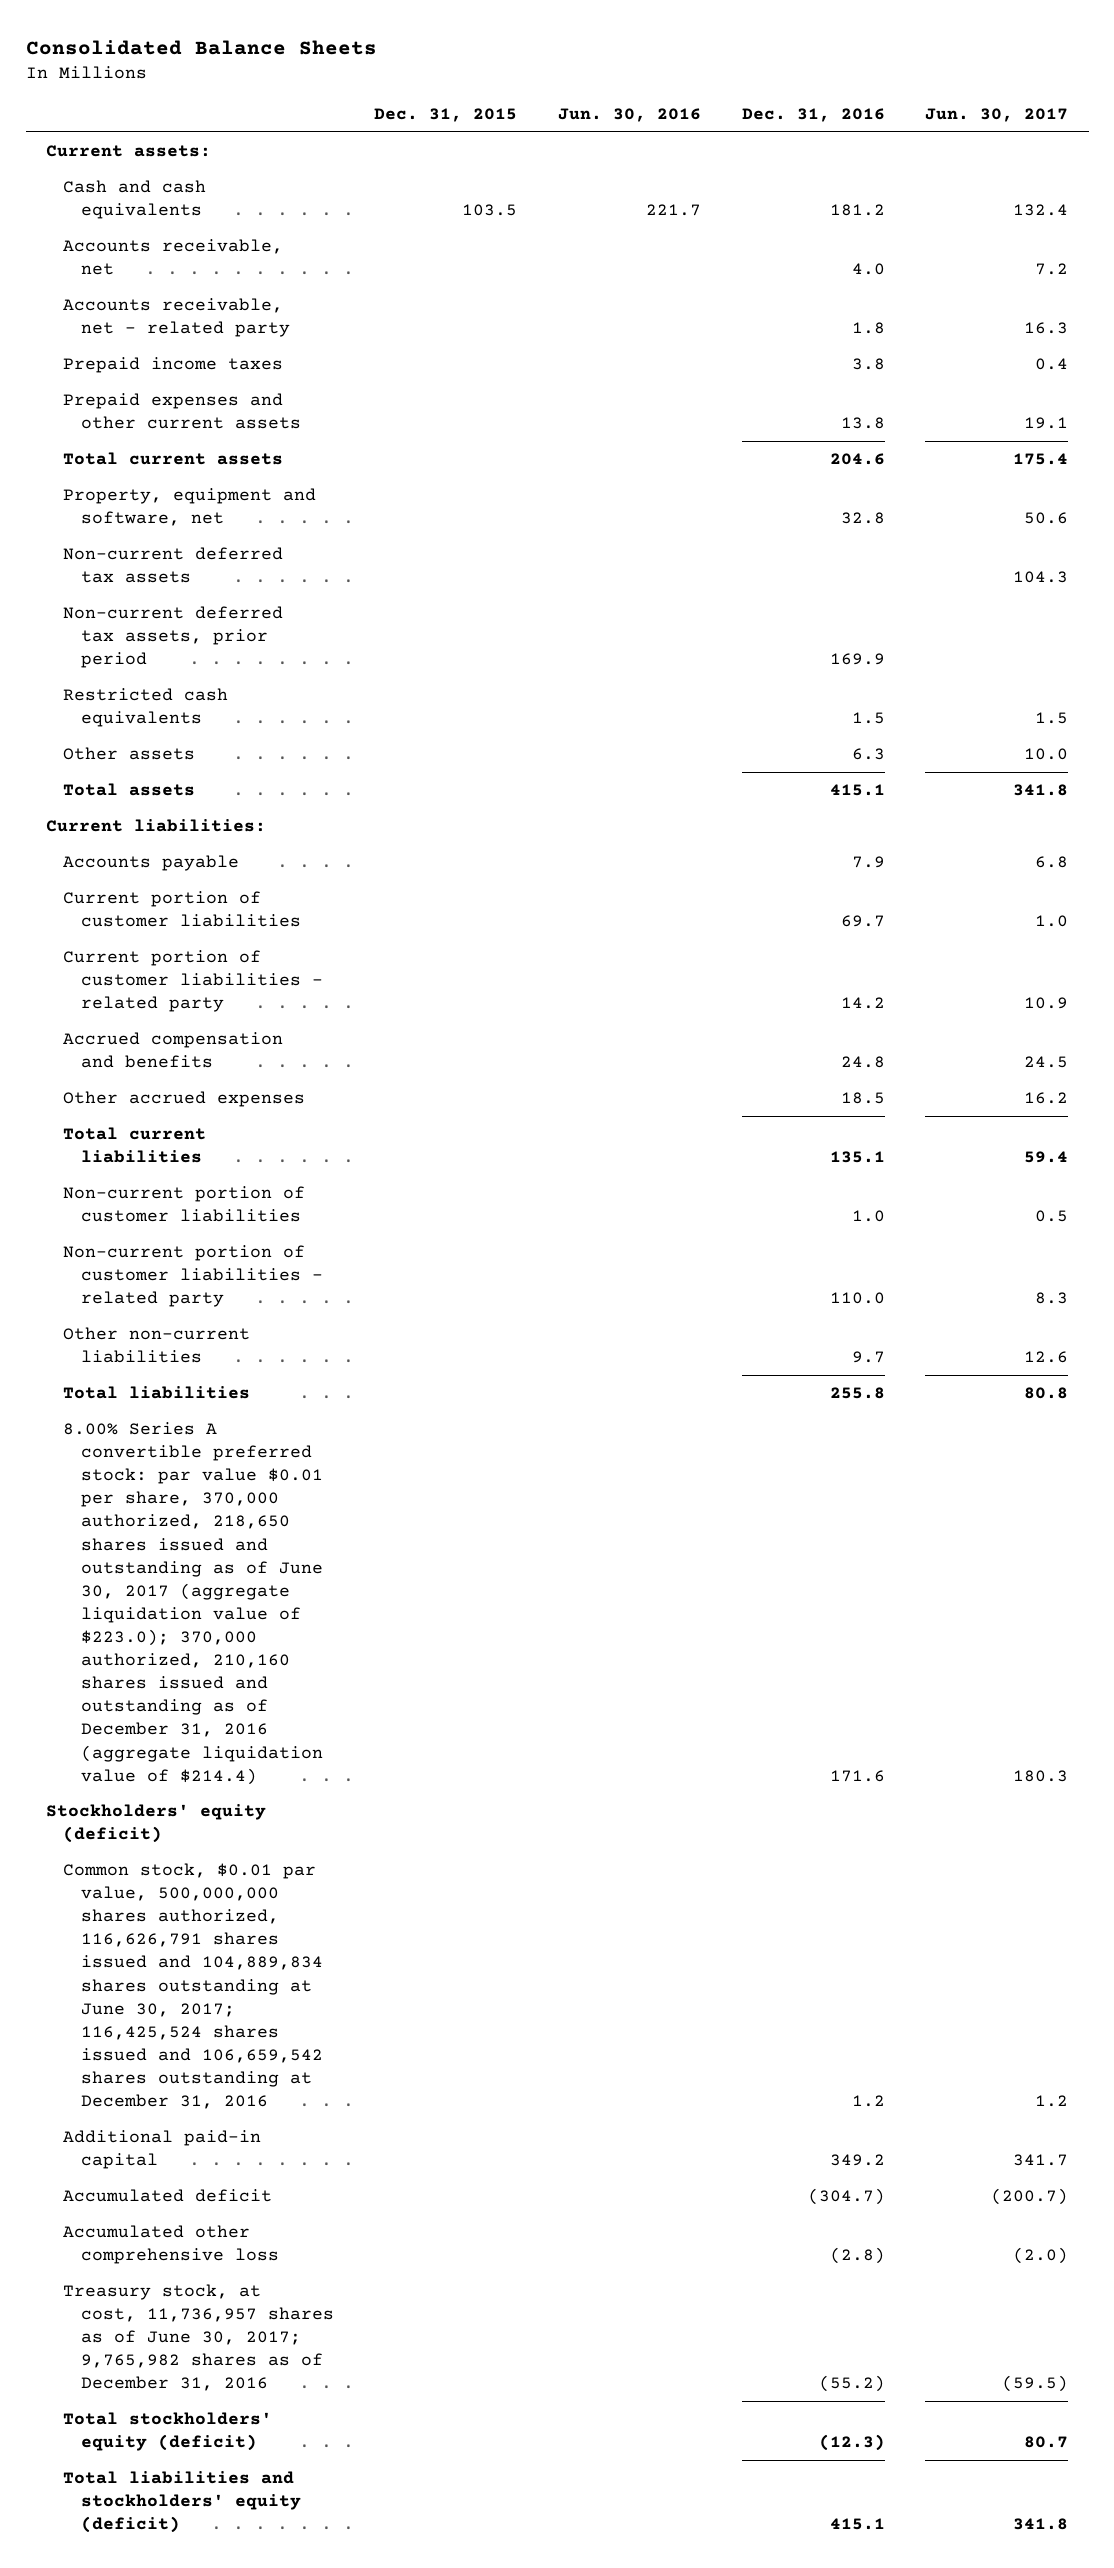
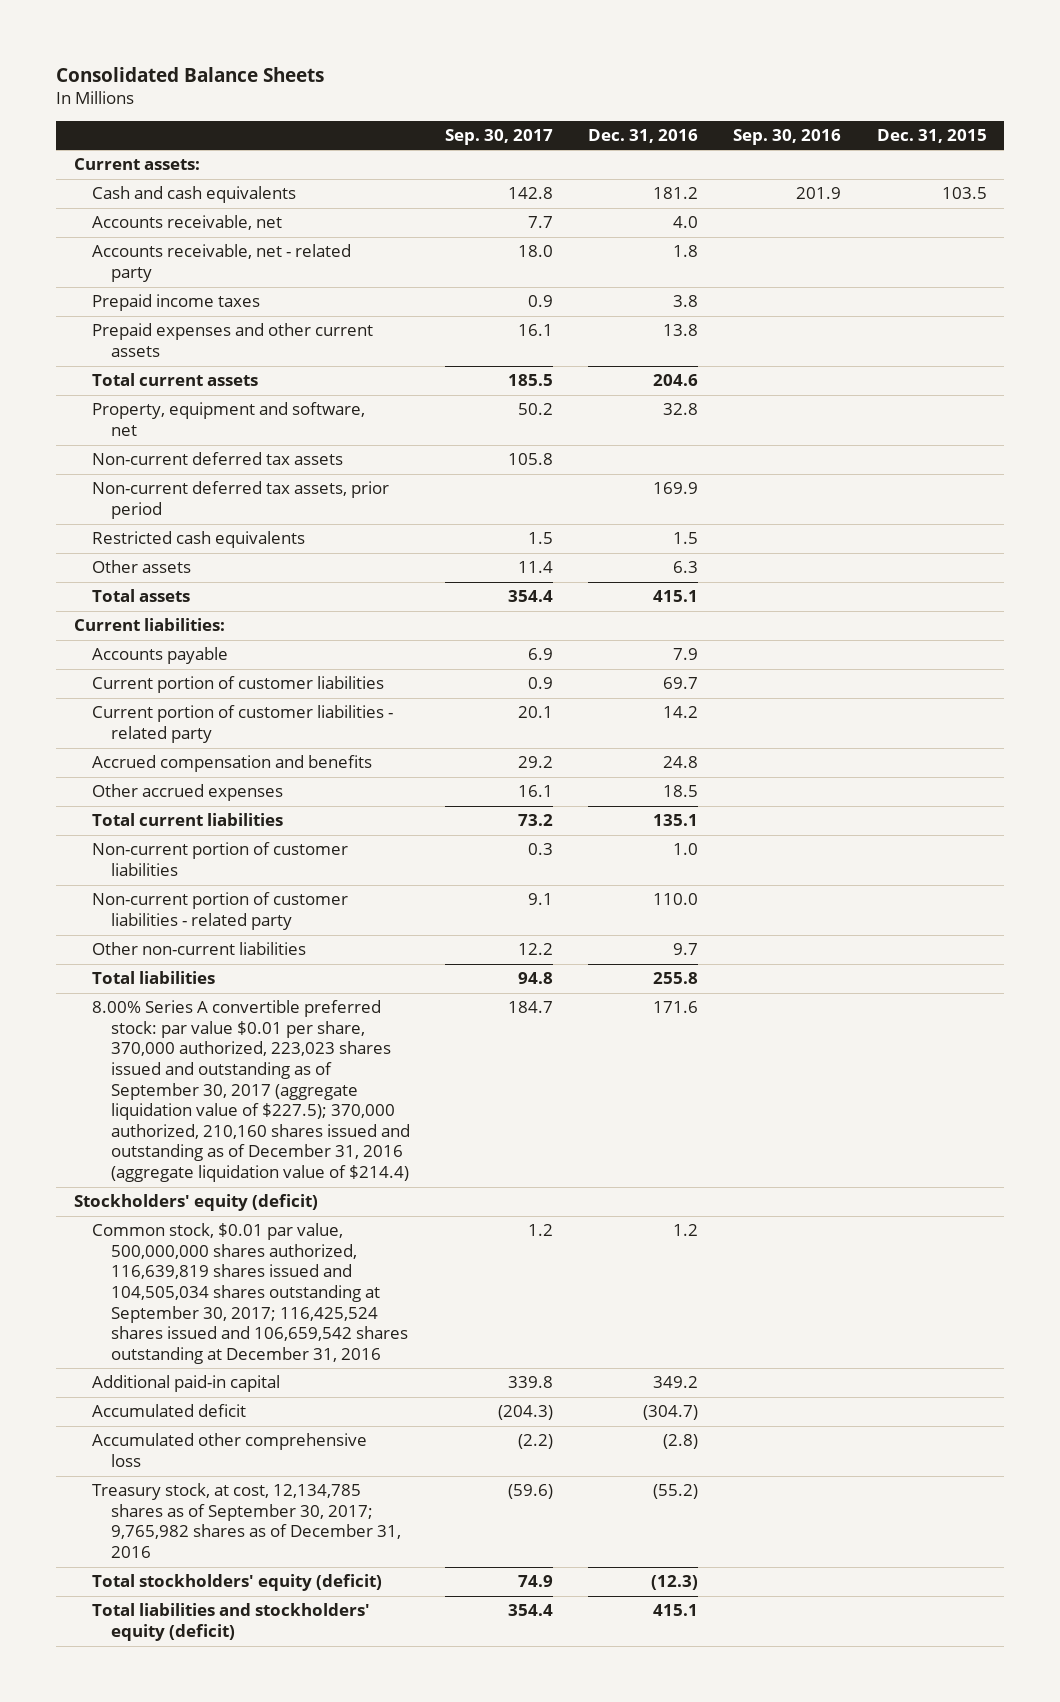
- | Dec. 31, 2015 | Jun. 30, 2016 | Dec. 31, 2016 | Jun. 30, 2017
+ | Sep. 30, 2017 | Dec. 31, 2016 | Sep. 30, 2016 | Dec. 31, 2015
- 8.00% Series A convertible preferred stock: par value $0.01 per share, 370,000 authorized, 218,650 shares issued and outstanding as of June 30, 2017 (aggregate liquidation value of $223.0); 370,000 authorized, 210,160 shares issued and outstanding as of December 31, 2016 (aggregate liquidation value of $214.4) | | | 171.6 | 180.3
+ 8.00% Series A convertible preferred stock: par value $0.01 per share, 370,000 authorized, 223,023 shares issued and outstanding as of September 30, 2017 (aggregate liquidation value of $227.5); 370,000 authorized, 210,160 shares issued and outstanding as of December 31, 2016 (aggregate liquidation value of $214.4) | 184.7 | 171.6 | |
- Common stock, $0.01 par value, 500,000,000 shares authorized, 116,626,791 shares issued and 104,889,834 shares outstanding at June 30, 2017; 116,425,524 shares issued and 106,659,542 shares outstanding at December 31, 2016 | | | 1.2 | 1.2
+ Common stock, $0.01 par value, 500,000,000 shares authorized, 116,639,819 shares issued and 104,505,034 shares outstanding at September 30, 2017; 116,425,524 shares issued and 106,659,542 shares outstanding at December 31, 2016 | 1.2 | 1.2 | |
- Treasury stock, at cost, 11,736,957 shares as of June 30, 2017; 9,765,982 shares as of December 31, 2016 | | | (55.2) | (59.5)
+ Treasury stock, at cost, 12,134,785 shares as of September 30, 2017; 9,765,982 shares as of December 31, 2016 | (59.6) | (55.2) | |

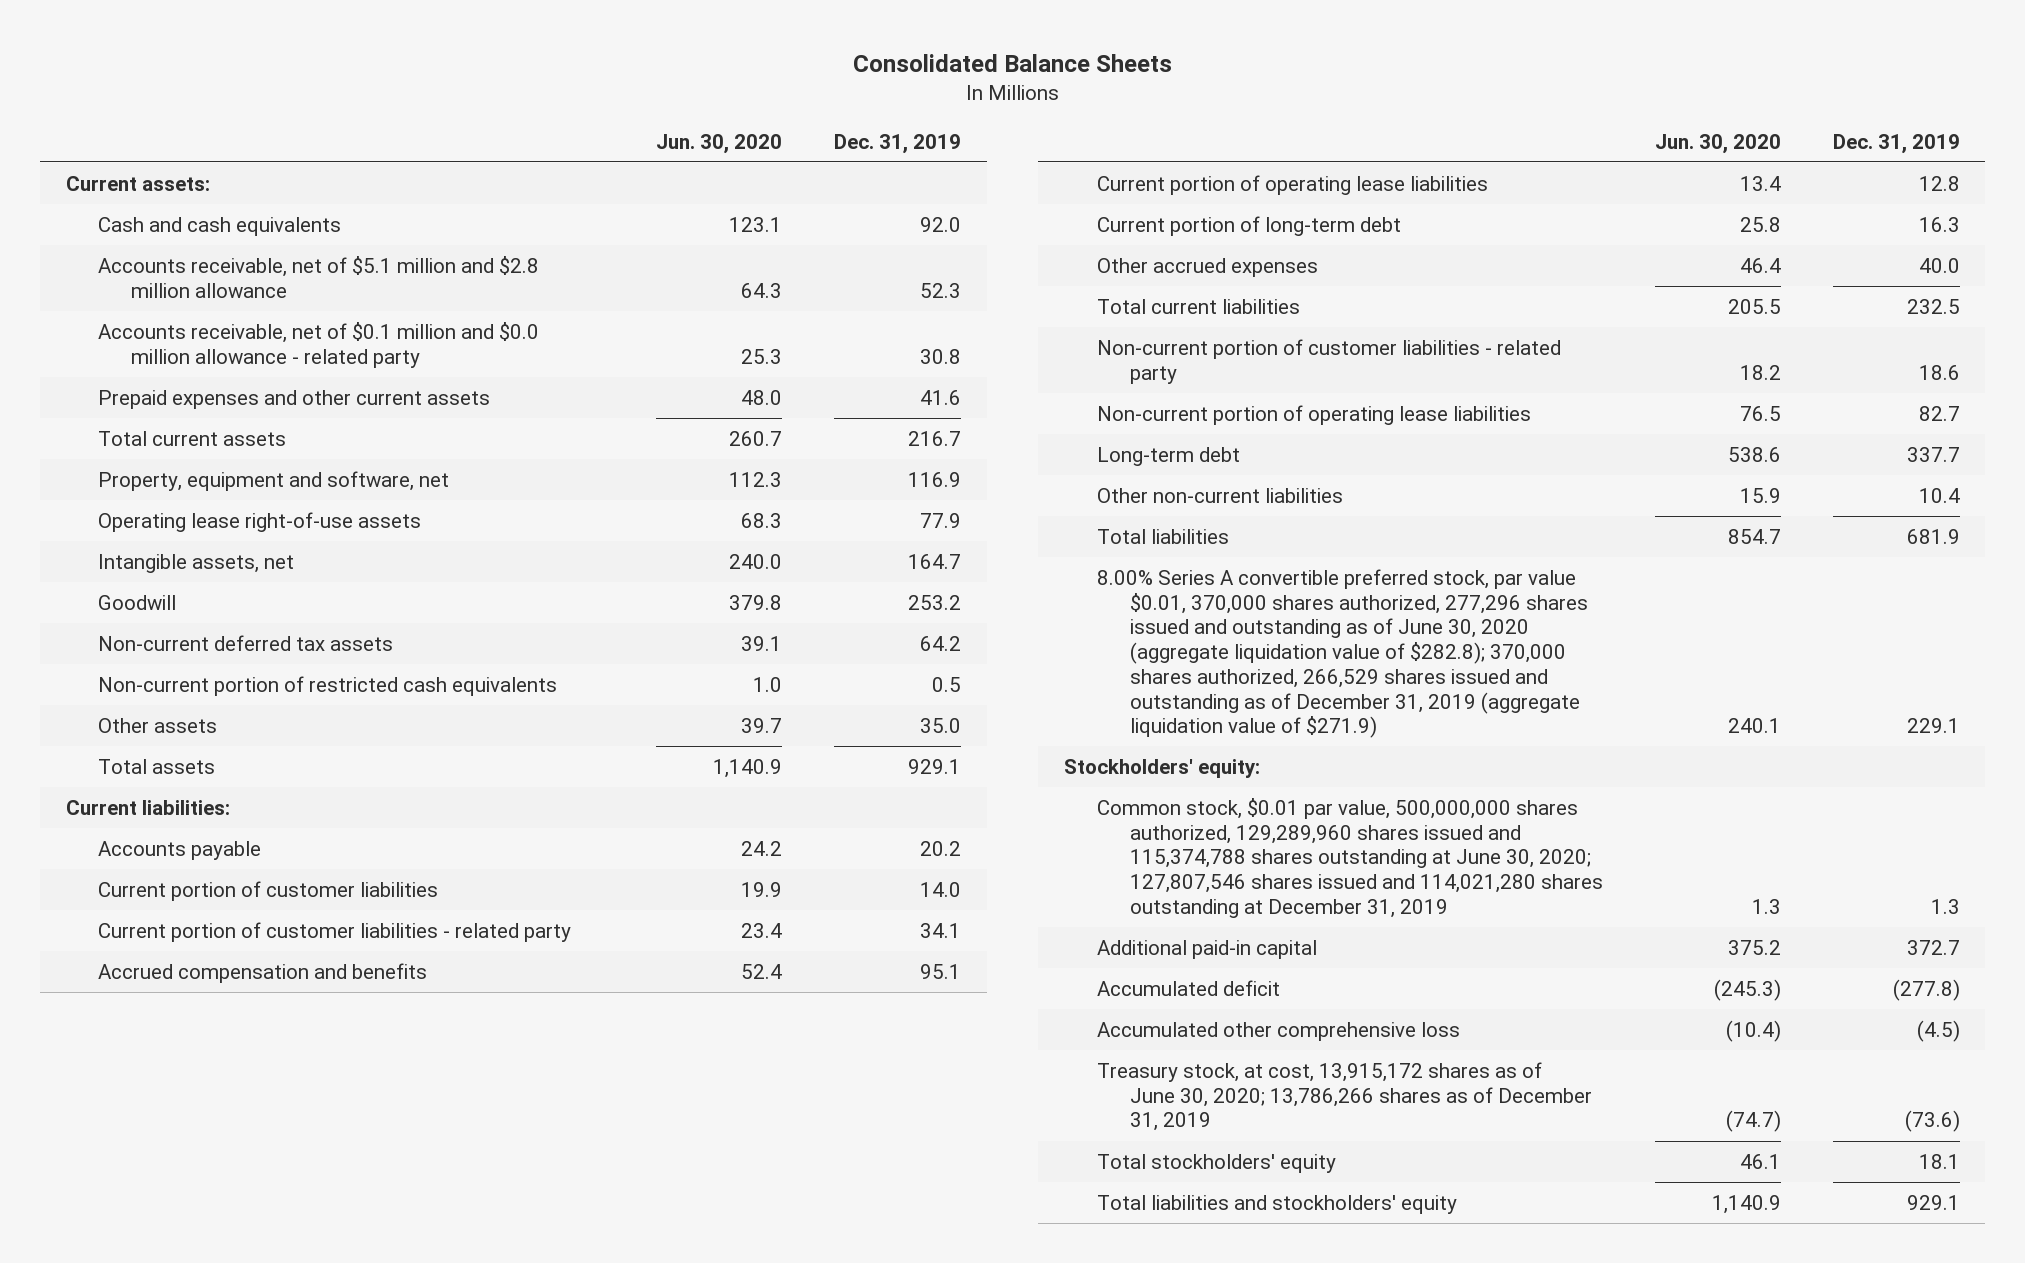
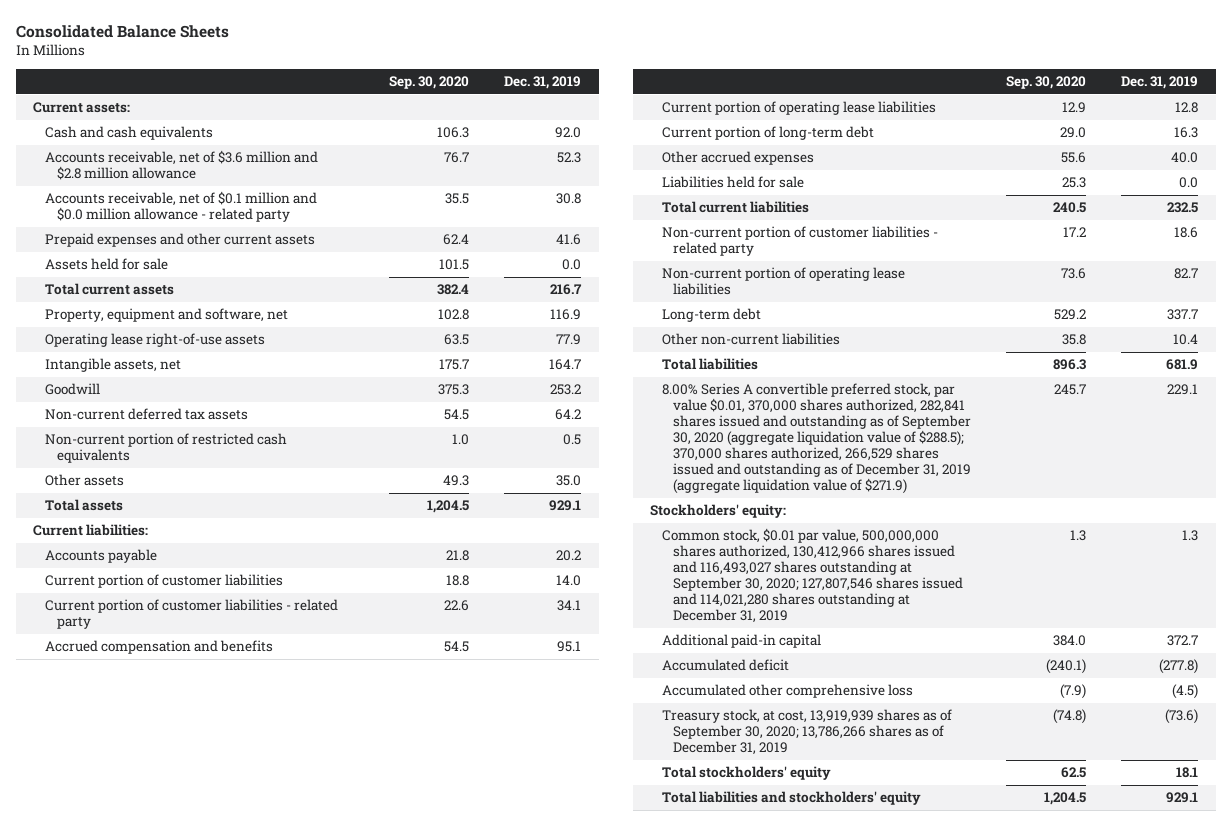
- | Jun. 30, 2020 | Dec. 31, 2019
+ | Sep. 30, 2020 | Dec. 31, 2019
- Accounts receivable, net of $5.1 million and $2.8 million allowance | 64.3 | 52.3
+ Accounts receivable, net of $3.6 million and $2.8 million allowance | 76.7 | 52.3
+ Assets held for sale | 101.5 | 0.0
+ Liabilities held for sale | 25.3 | 0.0
- 8.00% Series A convertible preferred stock, par value $0.01, 370,000 shares authorized, 277,296 shares issued and outstanding as of June 30, 2020 (aggregate liquidation value of $282.8); 370,000 shares authorized, 266,529 shares issued and outstanding as of December 31, 2019 (aggregate liquidation value of $271.9) | 240.1 | 229.1
+ 8.00% Series A convertible preferred stock, par value $0.01, 370,000 shares authorized, 282,841 shares issued and outstanding as of September 30, 2020 (aggregate liquidation value of $288.5); 370,000 shares authorized, 266,529 shares issued and outstanding as of December 31, 2019 (aggregate liquidation value of $271.9) | 245.7 | 229.1
- Common stock, $0.01 par value, 500,000,000 shares authorized, 129,289,960 shares issued and 115,374,788 shares outstanding at June 30, 2020; 127,807,546 shares issued and 114,021,280 shares outstanding at December 31, 2019 | 1.3 | 1.3
+ Common stock, $0.01 par value, 500,000,000 shares authorized, 130,412,966 shares issued and 116,493,027 shares outstanding at September 30, 2020; 127,807,546 shares issued and 114,021,280 shares outstanding at December 31, 2019 | 1.3 | 1.3
- Treasury stock, at cost, 13,915,172 shares as of June 30, 2020; 13,786,266 shares as of December 31, 2019 | (74.7) | (73.6)
+ Treasury stock, at cost, 13,919,939 shares as of September 30, 2020; 13,786,266 shares as of December 31, 2019 | (74.8) | (73.6)

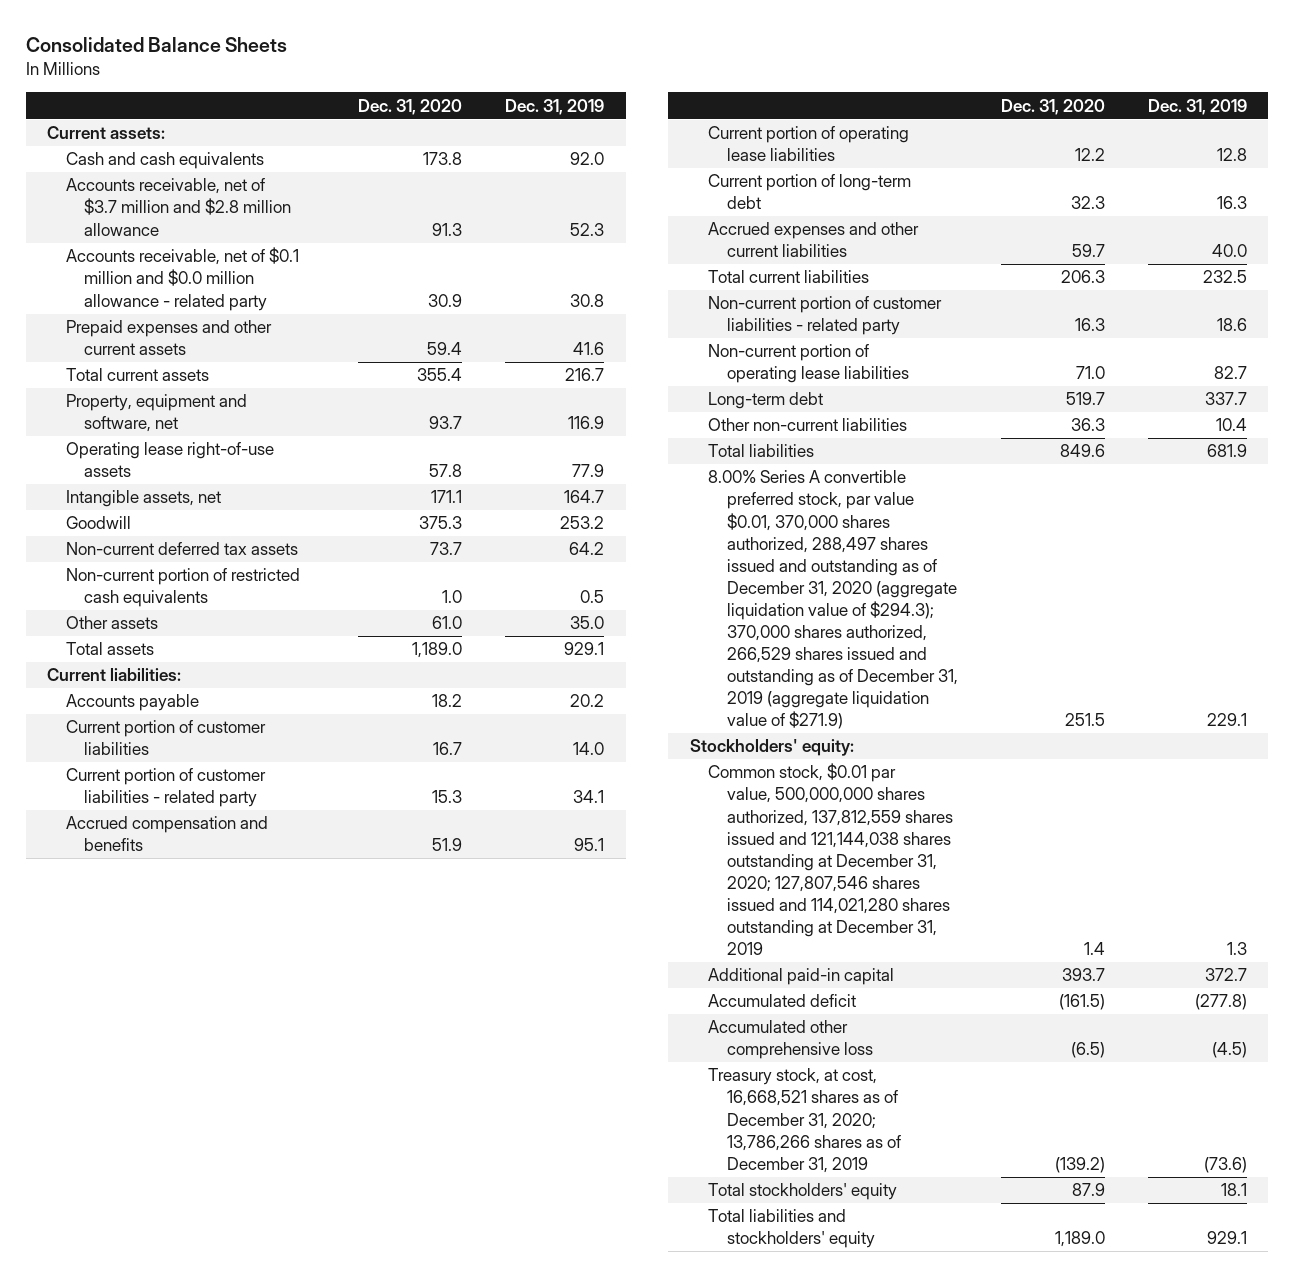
- | Sep. 30, 2020 | Dec. 31, 2019
+ | Dec. 31, 2020 | Dec. 31, 2019
- Accounts receivable, net of $3.6 million and $2.8 million allowance | 76.7 | 52.3
+ Accounts receivable, net of $3.7 million and $2.8 million allowance | 91.3 | 52.3
- Assets held for sale | 101.5 | 0.0
- Other accrued expenses | 55.6 | 40.0
- Liabilities held for sale | 25.3 | 0.0
+ Accrued expenses and other current liabilities | 59.7 | 40.0
- 8.00% Series A convertible preferred stock, par value $0.01, 370,000 shares authorized, 282,841 shares issued and outstanding as of September 30, 2020 (aggregate liquidation value of $288.5); 370,000 shares authorized, 266,529 shares issued and outstanding as of December 31, 2019 (aggregate liquidation value of $271.9) | 245.7 | 229.1
+ 8.00% Series A convertible preferred stock, par value $0.01, 370,000 shares authorized, 288,497 shares issued and outstanding as of December 31, 2020 (aggregate liquidation value of $294.3); 370,000 shares authorized, 266,529 shares issued and outstanding as of December 31, 2019 (aggregate liquidation value of $271.9) | 251.5 | 229.1
- Common stock, $0.01 par value, 500,000,000 shares authorized, 130,412,966 shares issued and 116,493,027 shares outstanding at September 30, 2020; 127,807,546 shares issued and 114,021,280 shares outstanding at December 31, 2019 | 1.3 | 1.3
+ Common stock, $0.01 par value, 500,000,000 shares authorized, 137,812,559 shares issued and 121,144,038 shares outstanding at December 31, 2020; 127,807,546 shares issued and 114,021,280 shares outstanding at December 31, 2019 | 1.4 | 1.3
- Treasury stock, at cost, 13,919,939 shares as of September 30, 2020; 13,786,266 shares as of December 31, 2019 | (74.8) | (73.6)
+ Treasury stock, at cost, 16,668,521 shares as of December 31, 2020; 13,786,266 shares as of December 31, 2019 | (139.2) | (73.6)

